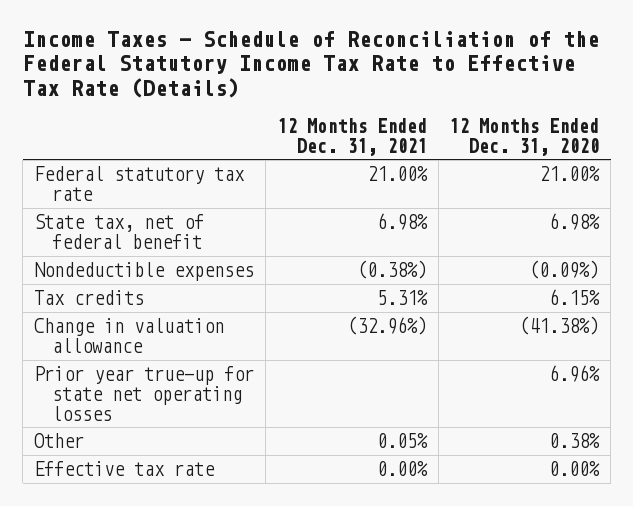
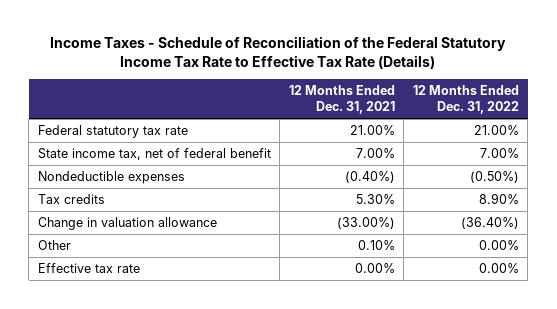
- | 12 Months Ended Dec. 31, 2021 | 12 Months Ended Dec. 31, 2020
+ | 12 Months Ended Dec. 31, 2021 | 12 Months Ended Dec. 31, 2022
- State tax, net of federal benefit | 6.98% | 6.98%
- Nondeductible expenses | (0.38%) | (0.09%)
- Tax credits | 5.31% | 6.15%
- Change in valuation allowance | (32.96%) | (41.38%)
- Prior year true-up for state net operating losses | | 6.96%
- Other | 0.05% | 0.38%
+ State income tax, net of federal benefit | 7.00% | 7.00%
+ Nondeductible expenses | (0.40%) | (0.50%)
+ Tax credits | 5.30% | 8.90%
+ Change in valuation allowance | (33.00%) | (36.40%)
+ Other | 0.10% | 0.00%

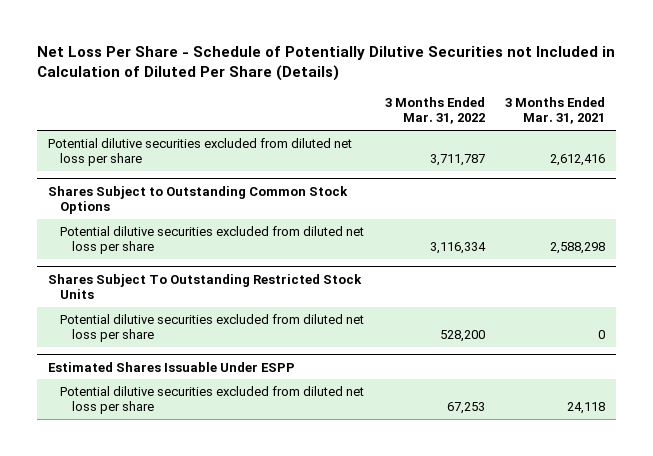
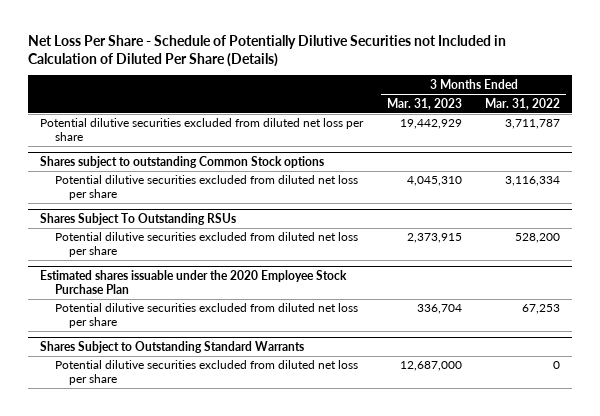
- | 3 Months Ended Mar. 31, 2022 | 3 Months Ended Mar. 31, 2021
+ | 3 Months Ended Mar. 31, 2023 | 3 Months Ended Mar. 31, 2022
- Shares Subject to Outstanding Common Stock Options
+ Shares subject to outstanding Common Stock options
- Shares Subject To Outstanding Restricted Stock Units
+ Shares Subject To Outstanding RSUs
- Estimated Shares Issuable Under ESPP
+ Estimated shares issuable under the 2020 Employee Stock Purchase Plan
+ Shares Subject to Outstanding Standard Warrants
+ Potential dilutive securities excluded from diluted net loss per share | 12,687,000 | 0

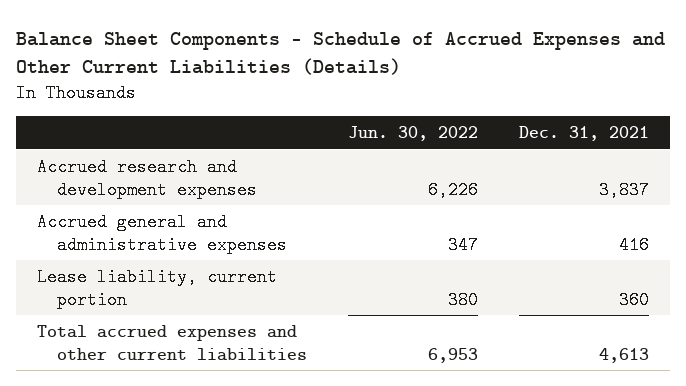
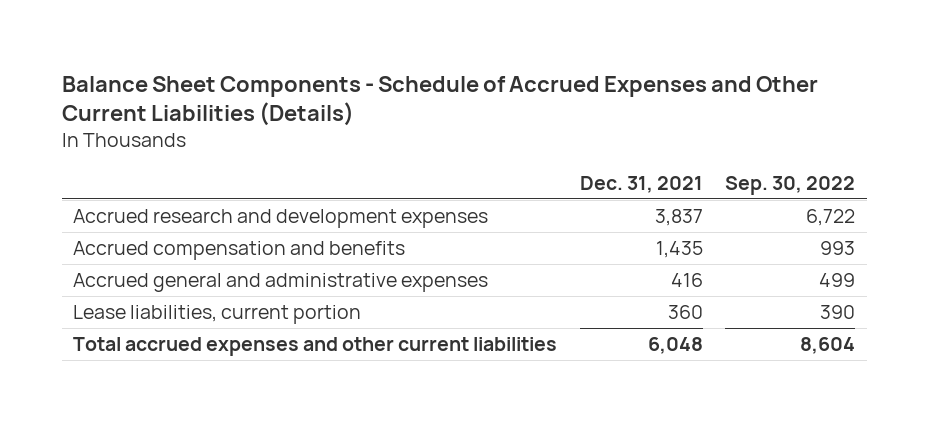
- | Jun. 30, 2022 | Dec. 31, 2021
+ | Dec. 31, 2021 | Sep. 30, 2022
+ Accrued compensation and benefits | 1,435 | 993
- Lease liability, current portion | 380 | 360
- Total accrued expenses and other current liabilities | 6,953 | 4,613
+ Lease liabilities, current portion | 360 | 390
+ Total accrued expenses and other current liabilities | 6,048 | 8,604

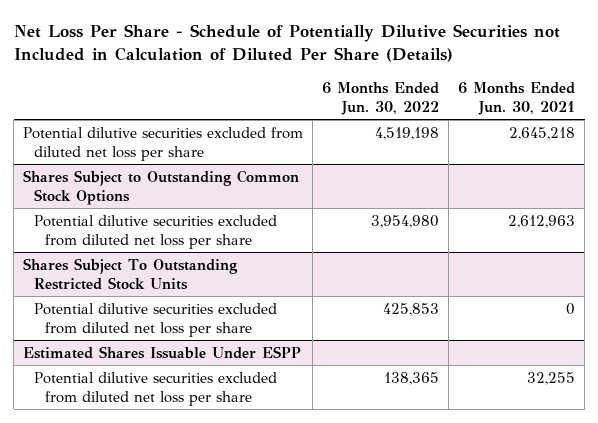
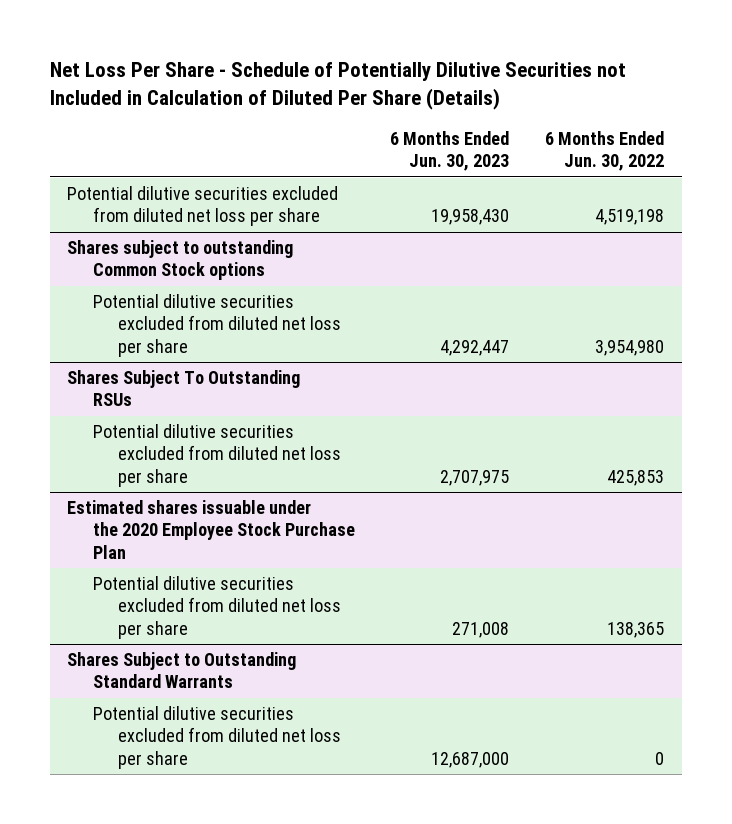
- | 6 Months Ended Jun. 30, 2022 | 6 Months Ended Jun. 30, 2021
+ | 6 Months Ended Jun. 30, 2023 | 6 Months Ended Jun. 30, 2022
- Shares Subject to Outstanding Common Stock Options
+ Shares subject to outstanding Common Stock options
- Shares Subject To Outstanding Restricted Stock Units
+ Shares Subject To Outstanding RSUs
- Estimated Shares Issuable Under ESPP
+ Estimated shares issuable under the 2020 Employee Stock Purchase Plan
+ Shares Subject to Outstanding Standard Warrants
+ Potential dilutive securities excluded from diluted net loss per share | 12,687,000 | 0

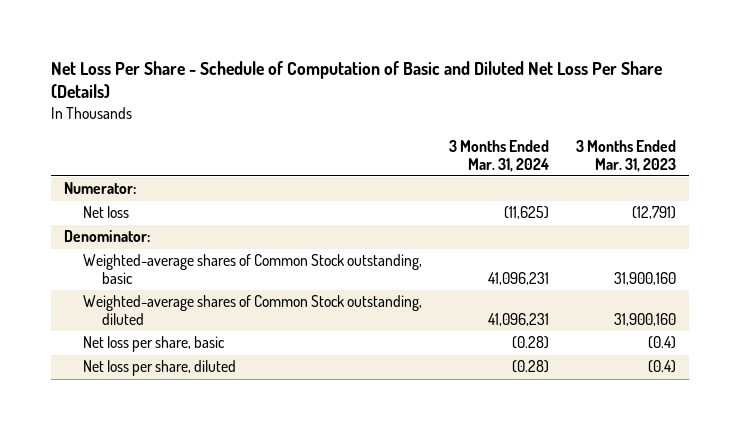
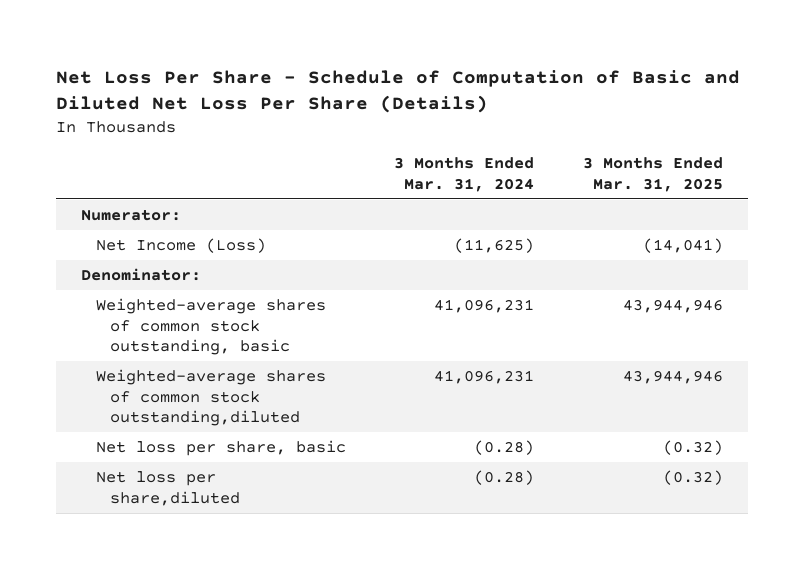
- | 3 Months Ended Mar. 31, 2024 | 3 Months Ended Mar. 31, 2023
+ | 3 Months Ended Mar. 31, 2024 | 3 Months Ended Mar. 31, 2025
- Net loss | (11,625) | (12,791)
+ Net Income (Loss) | (11,625) | (14,041)
- Weighted-average shares of Common Stock outstanding, basic | 41,096,231 | 31,900,160
- Weighted-average shares of Common Stock outstanding, diluted | 41,096,231 | 31,900,160
+ Weighted-average shares of common stock outstanding, basic | 41,096,231 | 43,944,946
+ Weighted-average shares of common stock outstanding,diluted | 41,096,231 | 43,944,946
- Net loss per share, diluted | (0.28) | (0.4)
+ Net loss per share,diluted | (0.28) | (0.32)

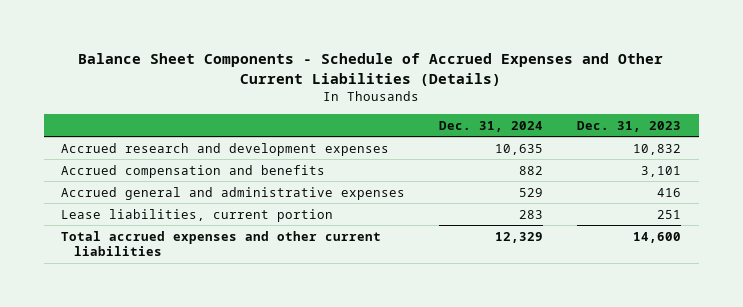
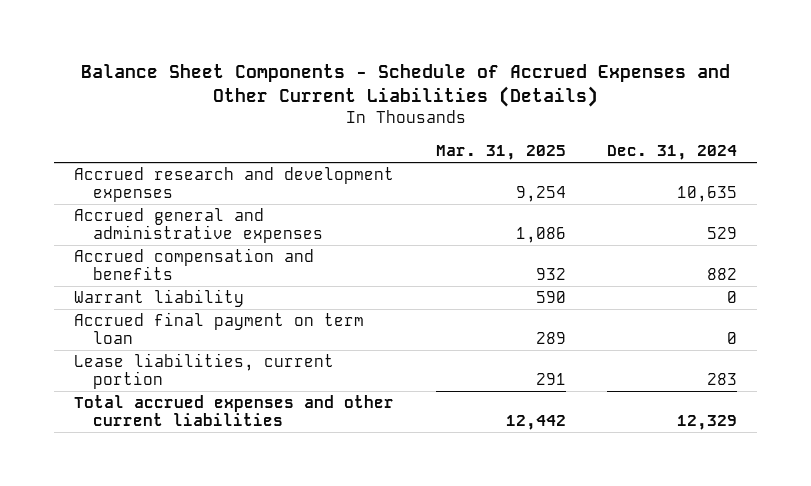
- | Dec. 31, 2024 | Dec. 31, 2023
+ | Mar. 31, 2025 | Dec. 31, 2024
moved down: Accrued compensation and benefits | 932 | 882
+ Warrant liability | 590 | 0
+ Accrued final payment on term loan | 289 | 0

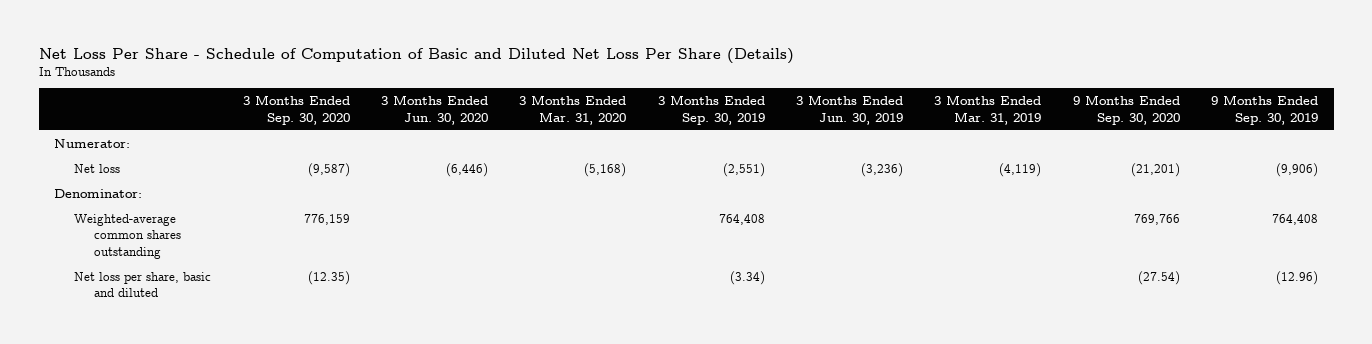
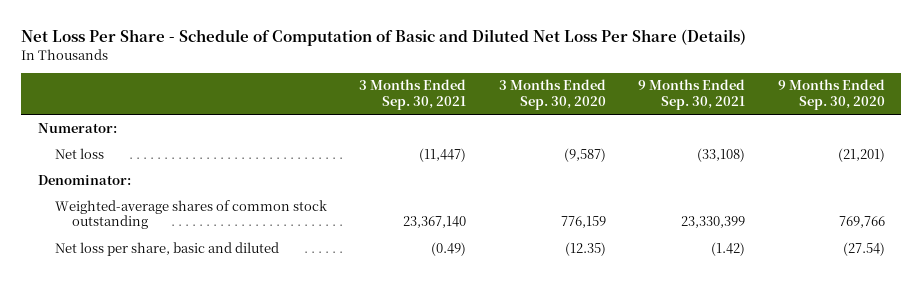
- | 3 Months Ended Sep. 30, 2020 | 3 Months Ended Jun. 30, 2020 | 3 Months Ended Mar. 31, 2020 | 3 Months Ended Sep. 30, 2019 | 3 Months Ended Jun. 30, 2019 | 3 Months Ended Mar. 31, 2019 | 9 Months Ended Sep. 30, 2020 | 9 Months Ended Sep. 30, 2019
+ | 3 Months Ended Sep. 30, 2021 | 3 Months Ended Sep. 30, 2020 | 9 Months Ended Sep. 30, 2021 | 9 Months Ended Sep. 30, 2020
- Weighted-average common shares outstanding | 776,159 | | | 764,408 | | | 769,766 | 764,408
+ Weighted-average shares of common stock outstanding | 23,367,140 | 776,159 | 23,330,399 | 769,766

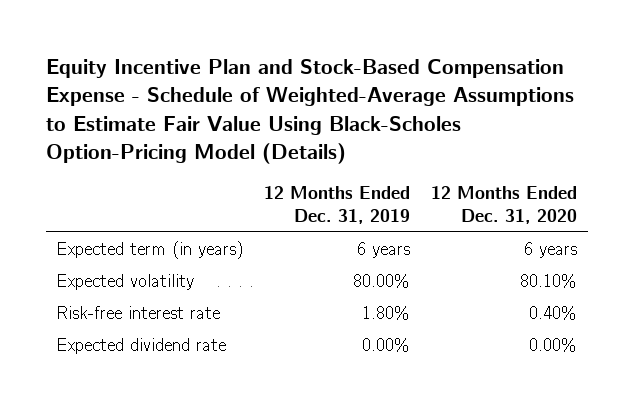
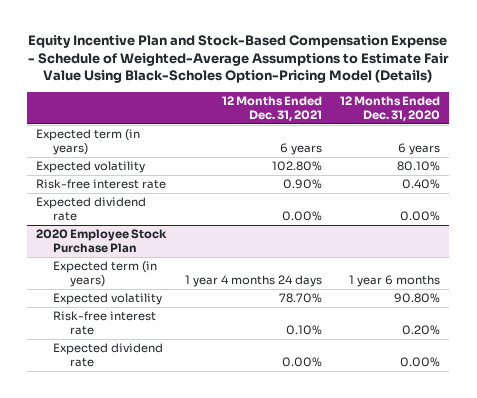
- | 12 Months Ended Dec. 31, 2019 | 12 Months Ended Dec. 31, 2020
+ | 12 Months Ended Dec. 31, 2021 | 12 Months Ended Dec. 31, 2020
+ 2020 Employee Stock Purchase Plan
+ Expected term (in years) | 1 year 4 months 24 days | 1 year 6 months
+ Expected volatility | 78.70% | 90.80%
+ Risk-free interest rate | 0.10% | 0.20%
+ Expected dividend rate | 0.00% | 0.00%

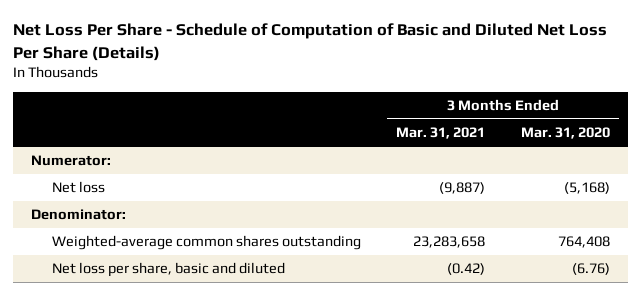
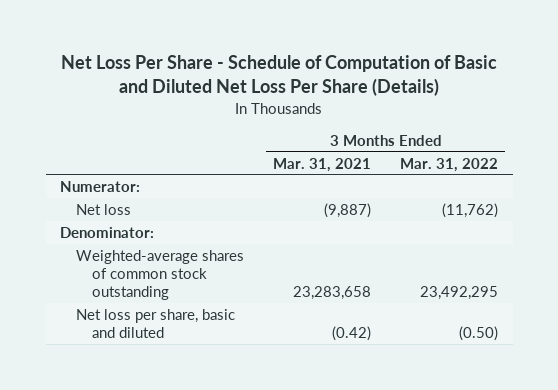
- | 3 Months Ended Mar. 31, 2021 | 3 Months Ended Mar. 31, 2020
+ | 3 Months Ended Mar. 31, 2021 | 3 Months Ended Mar. 31, 2022
- Weighted-average common shares outstanding | 23,283,658 | 764,408
+ Weighted-average shares of common stock outstanding | 23,283,658 | 23,492,295

